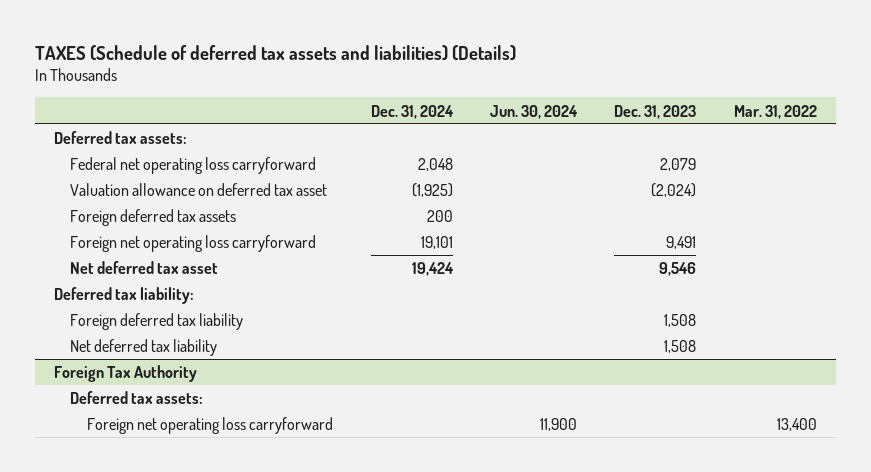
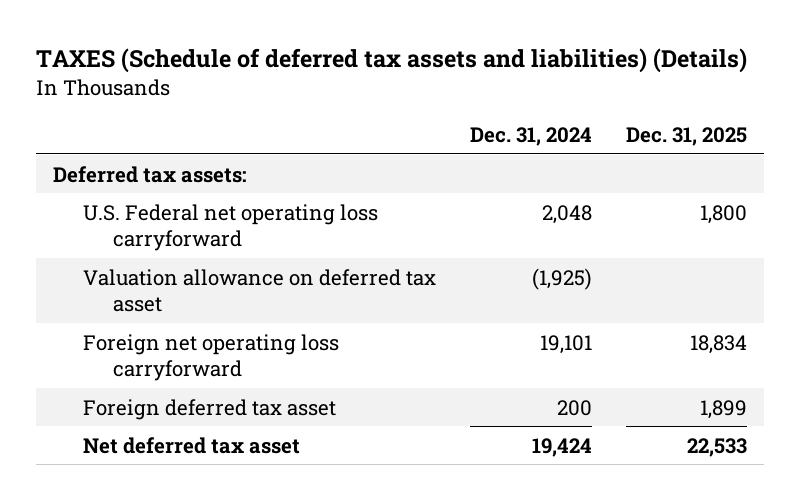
- | Dec. 31, 2024 | Jun. 30, 2024 | Dec. 31, 2023 | Mar. 31, 2022
+ | Dec. 31, 2024 | Dec. 31, 2025
- Federal net operating loss carryforward | 2,048 | | 2,079 |
+ U.S. Federal net operating loss carryforward | 2,048 | 1,800
- Foreign deferred tax assets | 200 | | |
+ Foreign deferred tax asset | 200 | 1,899
- Deferred tax liability:
- Foreign deferred tax liability | | | 1,508 |
- Net deferred tax liability | | | 1,508 |
- Foreign Tax Authority
- Deferred tax assets:
- Foreign net operating loss carryforward | | 11,900 | | 13,400

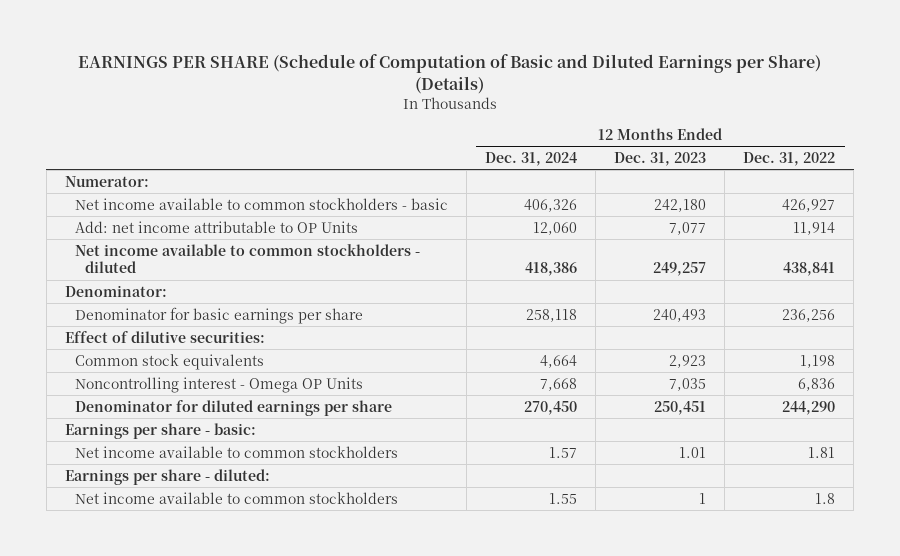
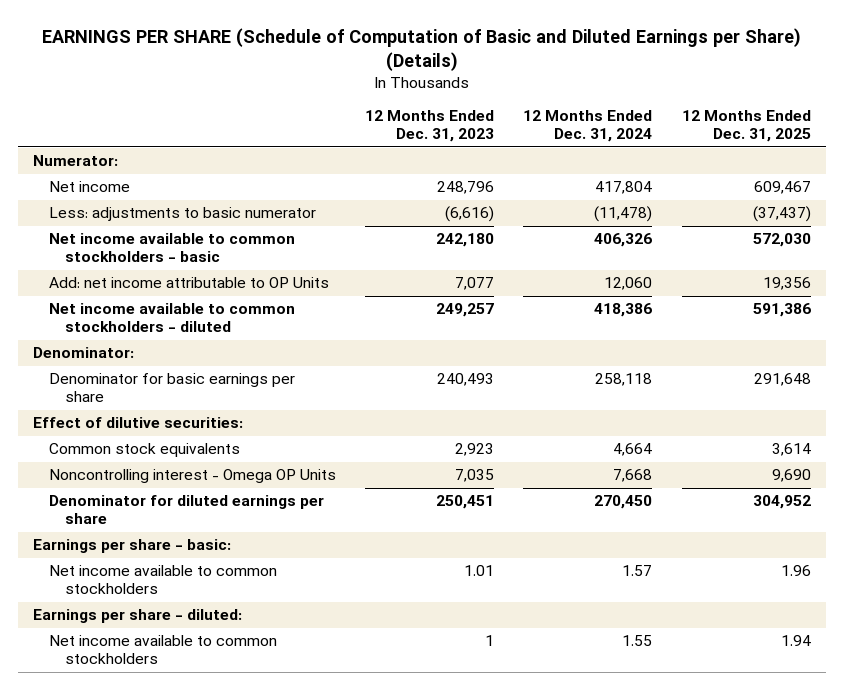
- | 12 Months Ended Dec. 31, 2024 | 12 Months Ended Dec. 31, 2023 | 12 Months Ended Dec. 31, 2022
+ | 12 Months Ended Dec. 31, 2023 | 12 Months Ended Dec. 31, 2024 | 12 Months Ended Dec. 31, 2025
+ Net income | 248,796 | 417,804 | 609,467
+ Less: adjustments to basic numerator | (6,616) | (11,478) | (37,437)

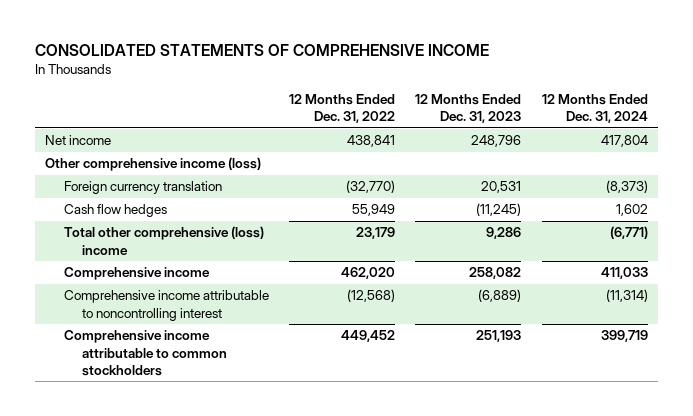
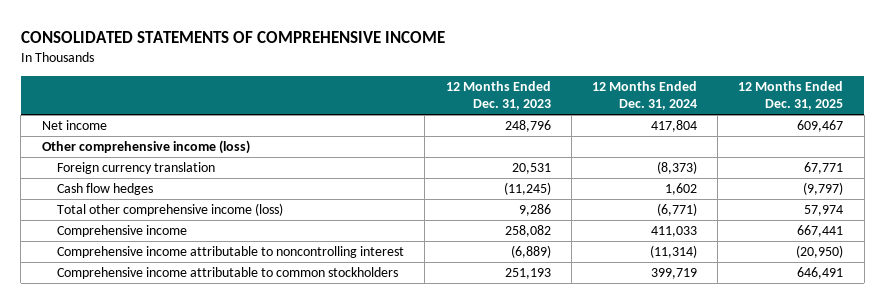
- | 12 Months Ended Dec. 31, 2022 | 12 Months Ended Dec. 31, 2023 | 12 Months Ended Dec. 31, 2024
+ | 12 Months Ended Dec. 31, 2023 | 12 Months Ended Dec. 31, 2024 | 12 Months Ended Dec. 31, 2025
- Total other comprehensive (loss) income | 23,179 | 9,286 | (6,771)
+ Total other comprehensive income (loss) | 9,286 | (6,771) | 57,974

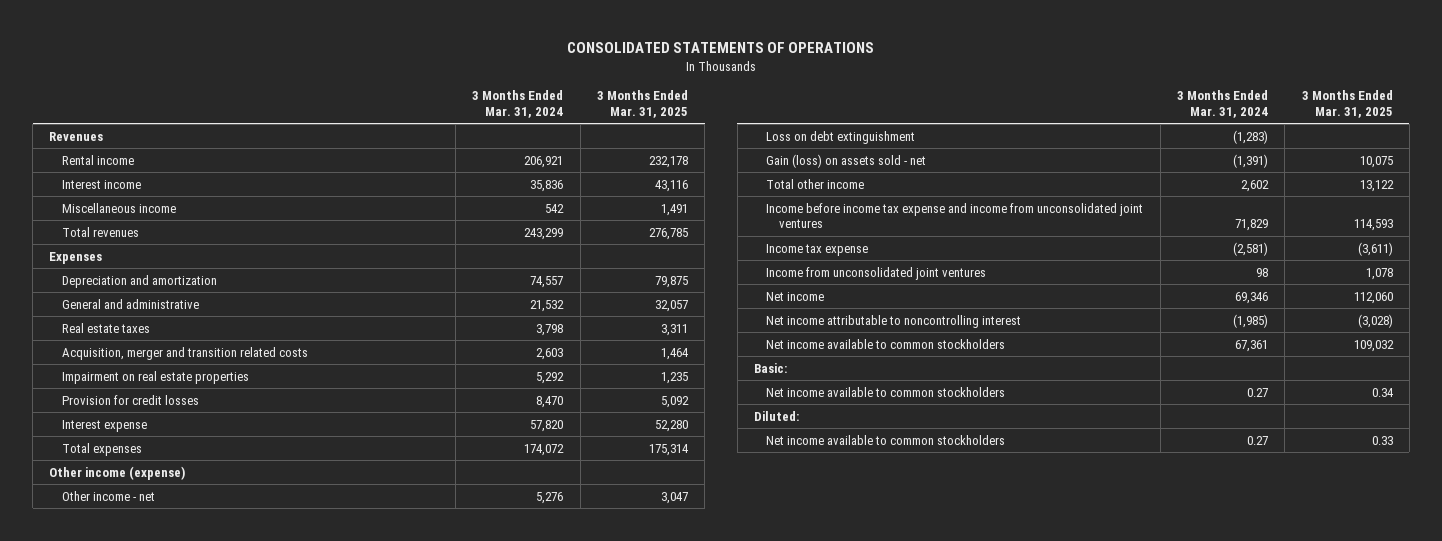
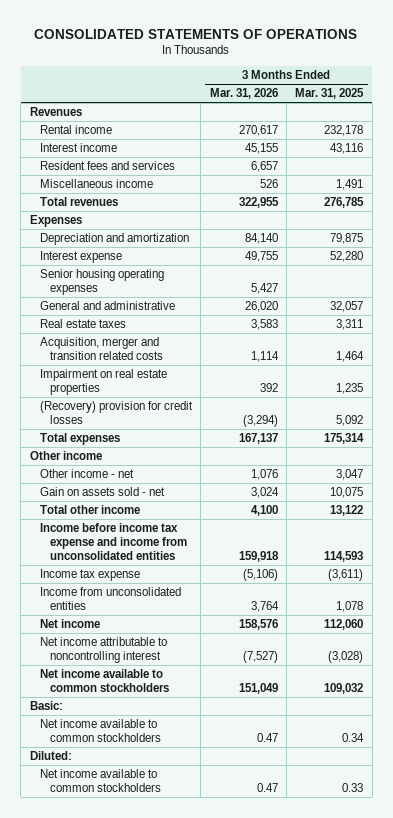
- | 3 Months Ended Mar. 31, 2024 | 3 Months Ended Mar. 31, 2025
+ | 3 Months Ended Mar. 31, 2026 | 3 Months Ended Mar. 31, 2025
+ Resident fees and services | 6,657 |
moved up: Interest expense | 49,755 | 52,280
+ Senior housing operating expenses | 5,427 |
- Provision for credit losses | 8,470 | 5,092
+ (Recovery) provision for credit losses | (3,294) | 5,092
- Other income (expense)
+ Other income
- Loss on debt extinguishment | (1,283) |
- Gain (loss) on assets sold - net | (1,391) | 10,075
+ Gain on assets sold - net | 3,024 | 10,075
- Income before income tax expense and income from unconsolidated joint ventures | 71,829 | 114,593
+ Income before income tax expense and income from unconsolidated entities | 159,918 | 114,593
- Income from unconsolidated joint ventures | 98 | 1,078
+ Income from unconsolidated entities | 3,764 | 1,078

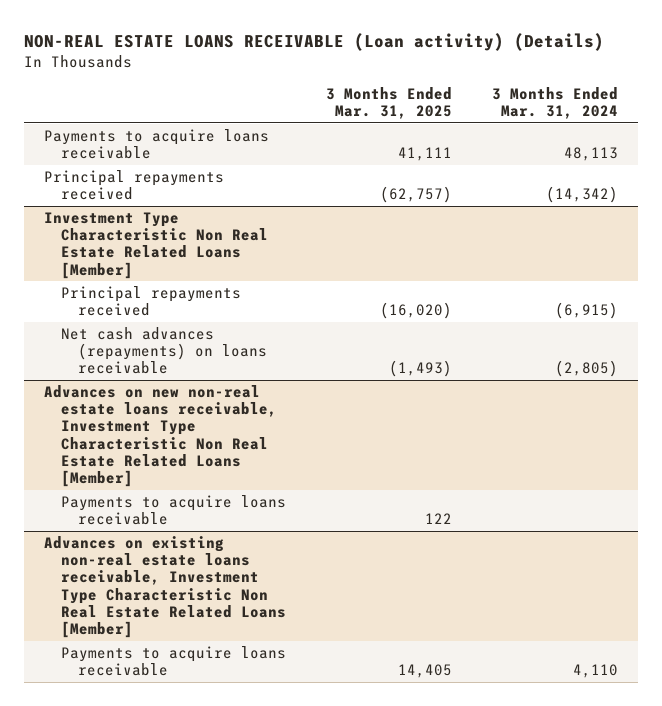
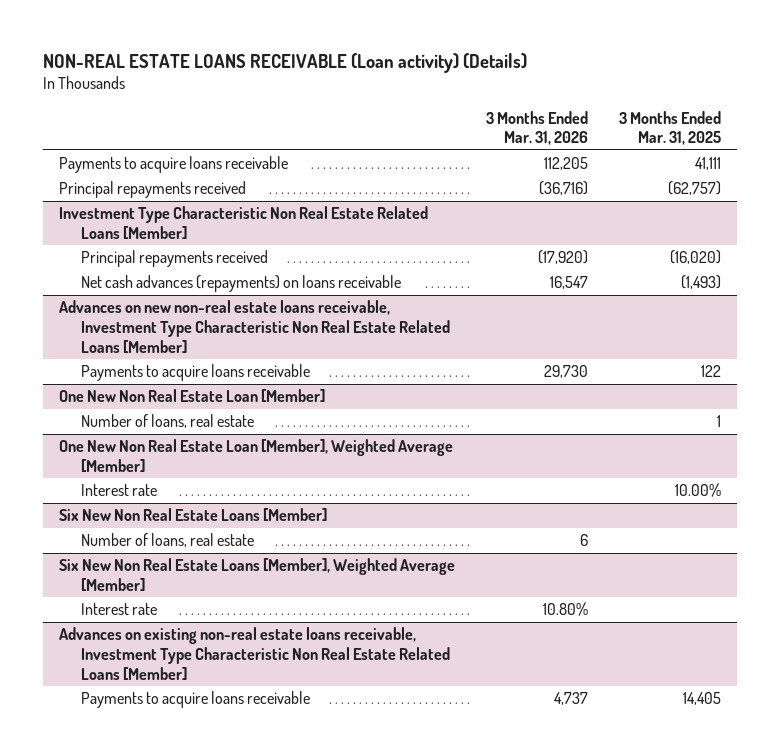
- | 3 Months Ended Mar. 31, 2025 | 3 Months Ended Mar. 31, 2024
+ | 3 Months Ended Mar. 31, 2026 | 3 Months Ended Mar. 31, 2025
+ One New Non Real Estate Loan [Member]
+ Number of loans, real estate | | 1
+ One New Non Real Estate Loan [Member], Weighted Average [Member]
+ Interest rate | | 10.00%
+ Six New Non Real Estate Loans [Member]
+ Number of loans, real estate | 6 |
+ Six New Non Real Estate Loans [Member], Weighted Average [Member]
+ Interest rate | 10.80% |

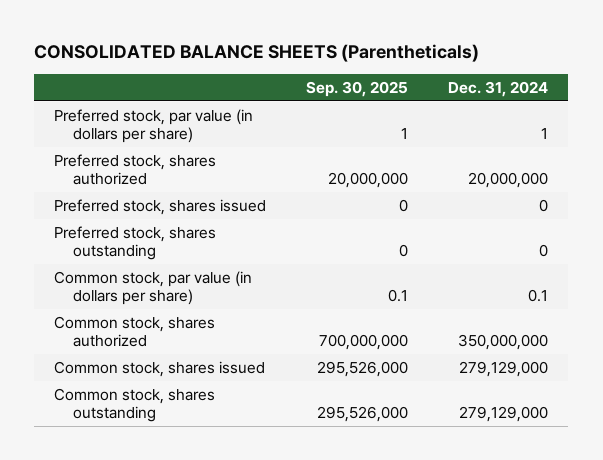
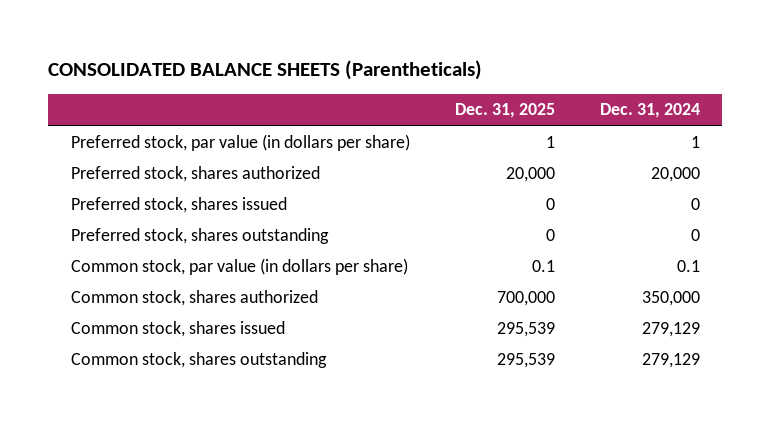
- | Sep. 30, 2025 | Dec. 31, 2024
+ | Dec. 31, 2025 | Dec. 31, 2024
- Preferred stock, shares authorized | 20,000,000 | 20,000,000
+ Preferred stock, shares authorized | 20,000 | 20,000
- Common stock, shares authorized | 700,000,000 | 350,000,000
- Common stock, shares issued | 295,526,000 | 279,129,000
- Common stock, shares outstanding | 295,526,000 | 279,129,000
+ Common stock, shares authorized | 700,000 | 350,000
+ Common stock, shares issued | 295,539 | 279,129
+ Common stock, shares outstanding | 295,539 | 279,129

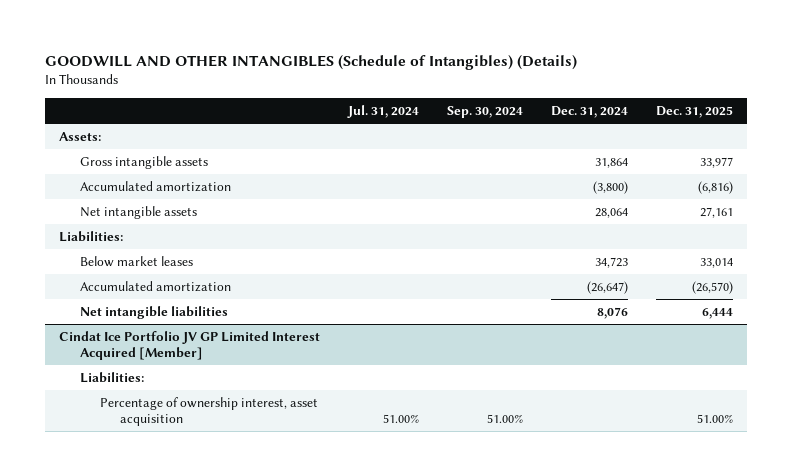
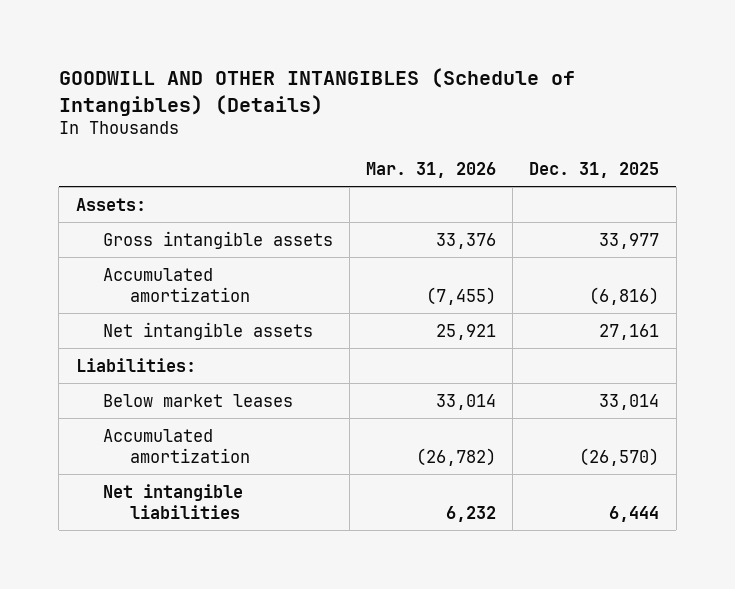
- | Jul. 31, 2024 | Sep. 30, 2024 | Dec. 31, 2024 | Dec. 31, 2025
+ | Mar. 31, 2026 | Dec. 31, 2025
- Cindat Ice Portfolio JV GP Limited Interest Acquired [Member]
- Liabilities:
- Percentage of ownership interest, asset acquisition | 51.00% | 51.00% | | 51.00%

